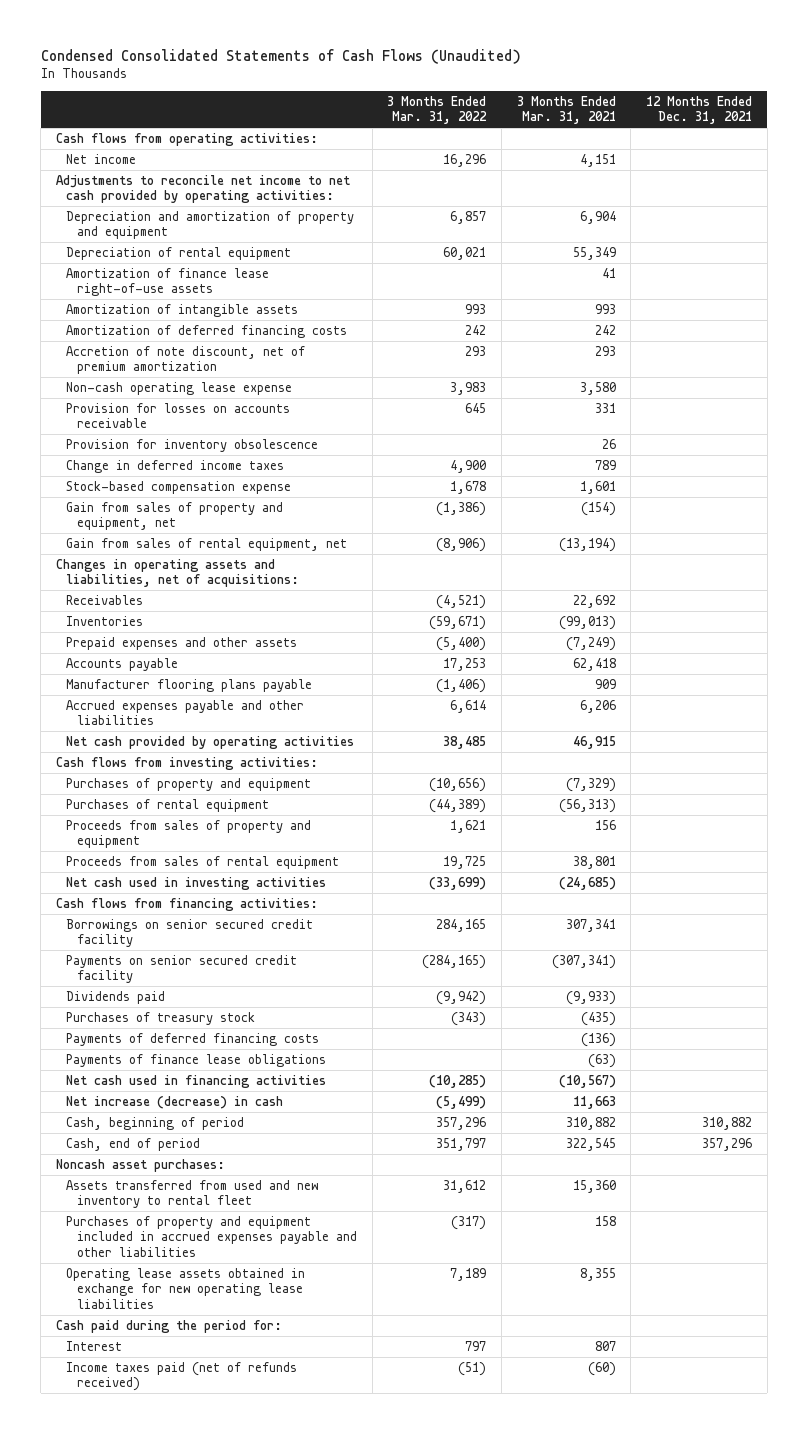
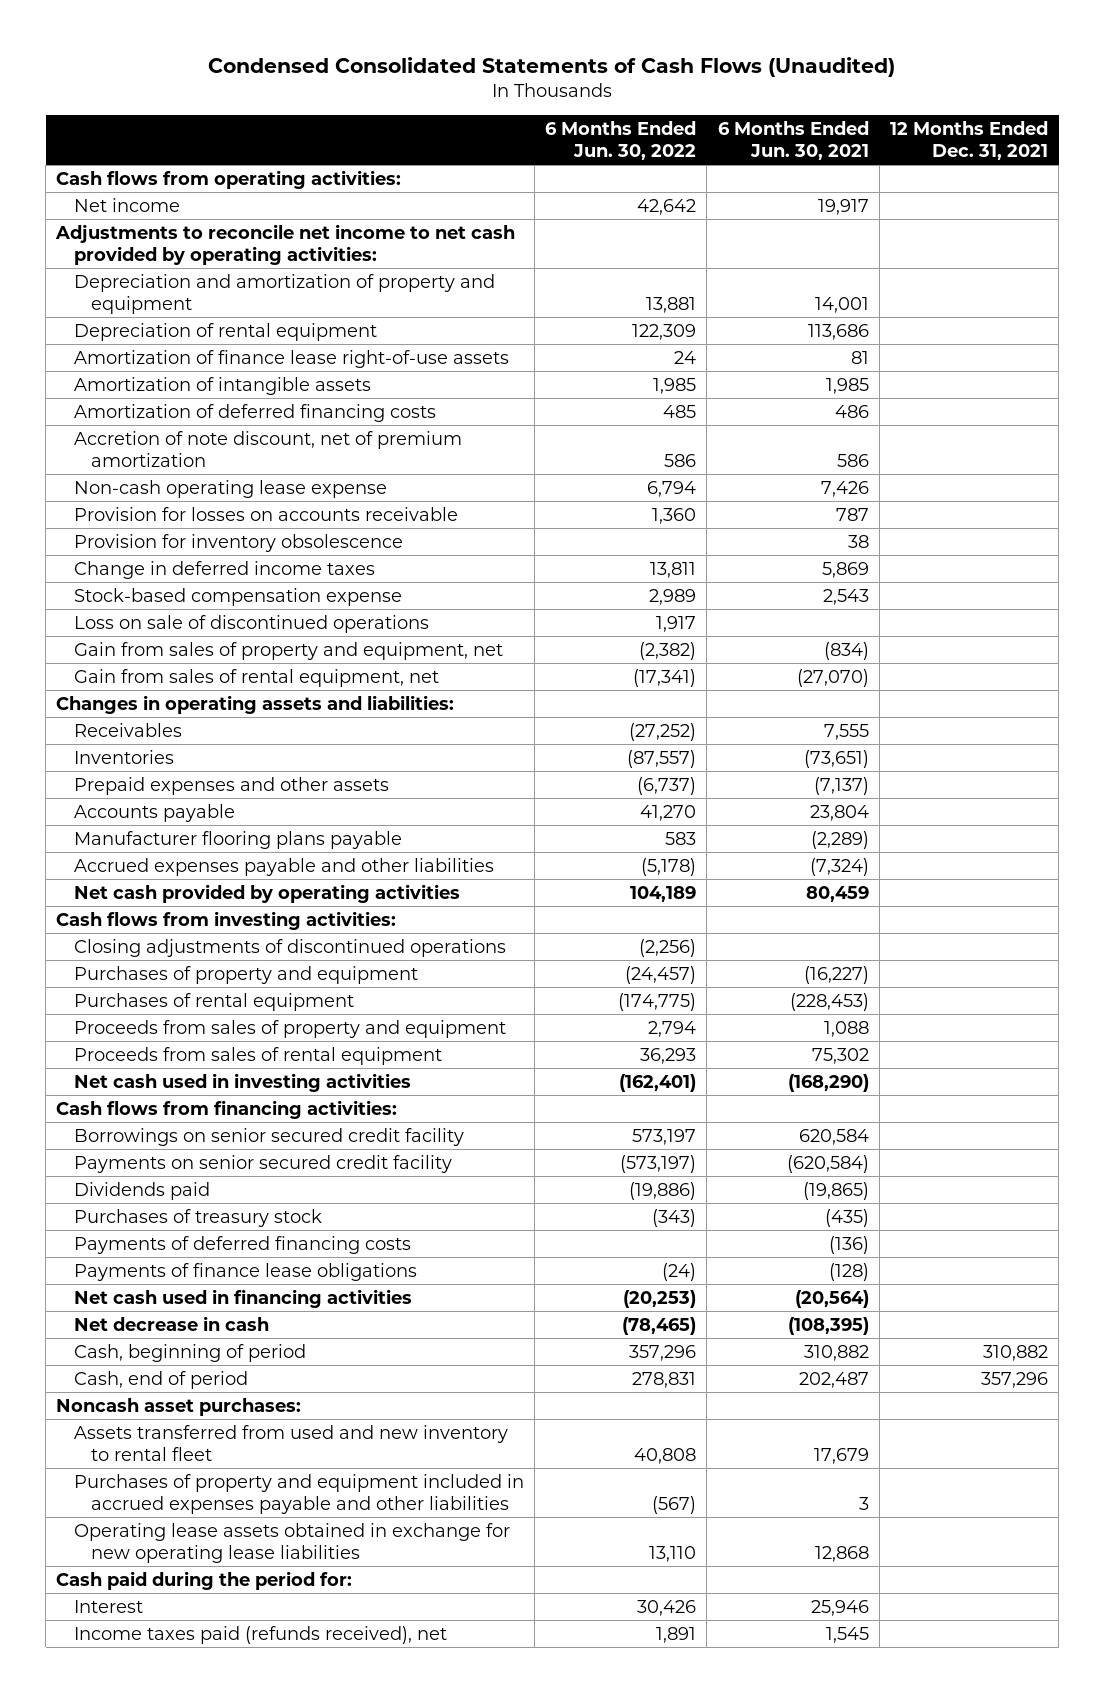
- | 3 Months Ended Mar. 31, 2022 | 3 Months Ended Mar. 31, 2021 | 12 Months Ended Dec. 31, 2021
+ | 6 Months Ended Jun. 30, 2022 | 6 Months Ended Jun. 30, 2021 | 12 Months Ended Dec. 31, 2021
+ Loss on sale of discontinued operations | 1,917 | |
- Changes in operating assets and liabilities, net of acquisitions:
+ Changes in operating assets and liabilities:
+ Closing adjustments of discontinued operations | (2,256) | |
- Net increase (decrease) in cash | (5,499) | 11,663 |
+ Net decrease in cash | (78,465) | (108,395) |
- Income taxes paid (net of refunds received) | (51) | (60) |
+ Income taxes paid (refunds received), net | 1,891 | 1,545 |

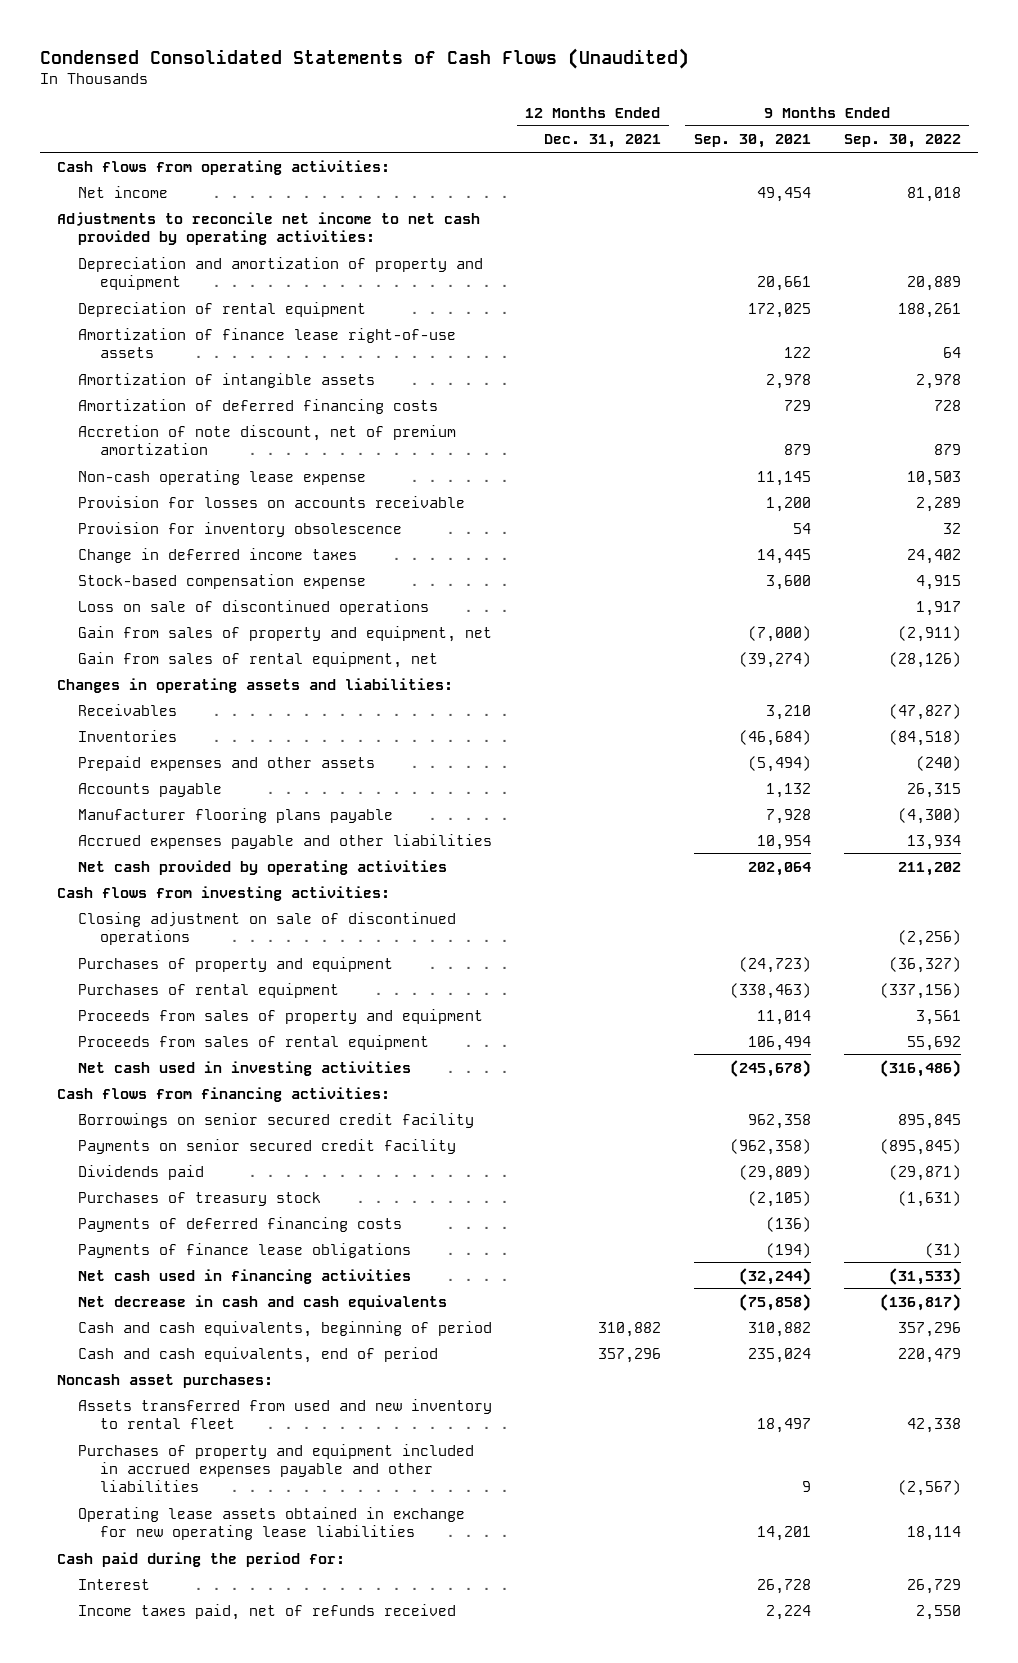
- | 6 Months Ended Jun. 30, 2022 | 6 Months Ended Jun. 30, 2021 | 12 Months Ended Dec. 31, 2021
+ | 12 Months Ended Dec. 31, 2021 | 9 Months Ended Sep. 30, 2021 | 9 Months Ended Sep. 30, 2022
- Closing adjustments of discontinued operations | (2,256) | |
+ Closing adjustment on sale of discontinued operations | | | (2,256)
- Net decrease in cash | (78,465) | (108,395) |
- Cash, beginning of period | 357,296 | 310,882 | 310,882
- Cash, end of period | 278,831 | 202,487 | 357,296
+ Net decrease in cash and cash equivalents | | (75,858) | (136,817)
+ Cash and cash equivalents, beginning of period | 310,882 | 310,882 | 357,296
+ Cash and cash equivalents, end of period | 357,296 | 235,024 | 220,479
- Income taxes paid (refunds received), net | 1,891 | 1,545 |
+ Income taxes paid, net of refunds received | | 2,224 | 2,550

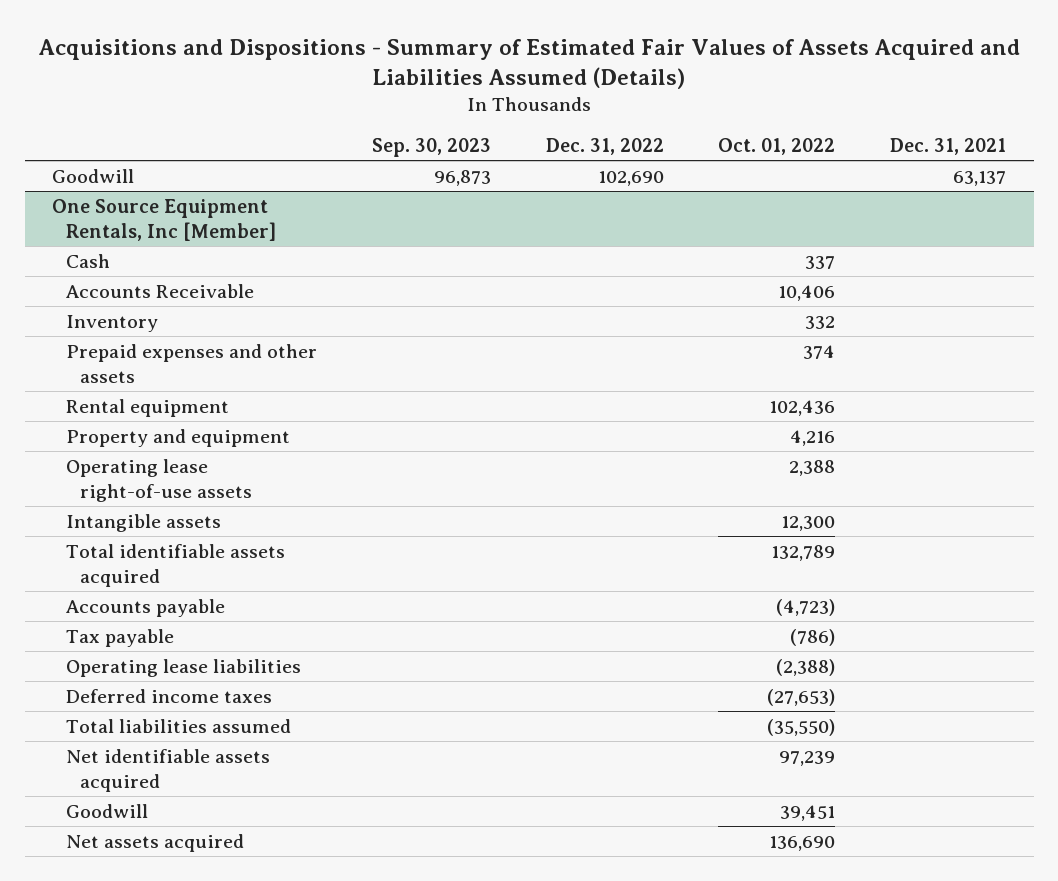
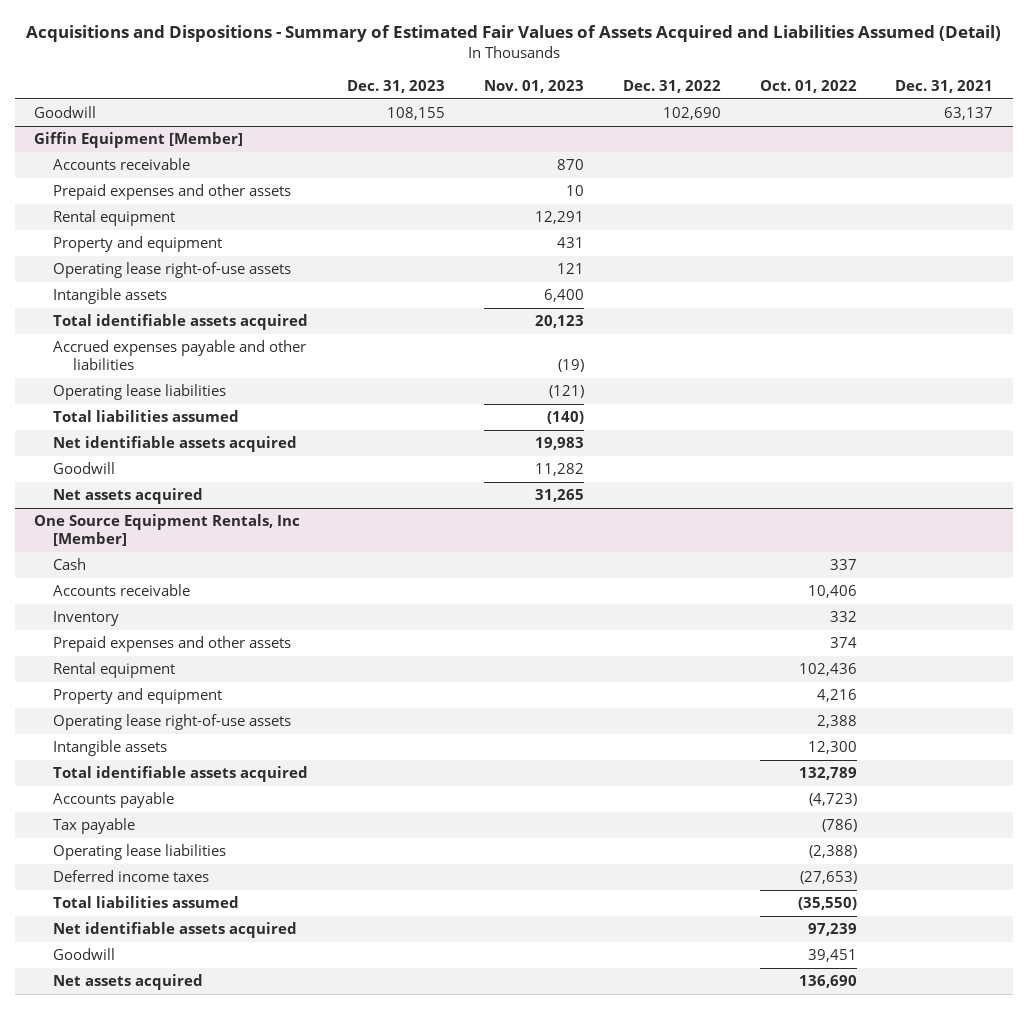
- Acquisitions and Dispositions - Summary of Estimated Fair Values of Assets Acquired and Liabilities Assumed (Details)
+ Acquisitions and Dispositions - Summary of Estimated Fair Values of Assets Acquired and Liabilities Assumed (Detail)
- | Sep. 30, 2023 | Dec. 31, 2022 | Oct. 01, 2022 | Dec. 31, 2021
+ | Dec. 31, 2023 | Nov. 01, 2023 | Dec. 31, 2022 | Oct. 01, 2022 | Dec. 31, 2021
+ Giffin Equipment [Member]
+ Accounts receivable | | 870 | | |
+ Prepaid expenses and other assets | | 10 | | |
+ Rental equipment | | 12,291 | | |
+ Property and equipment | | 431 | | |
+ Operating lease right-of-use assets | | 121 | | |
+ Intangible assets | | 6,400 | | |
+ Total identifiable assets acquired | | 20,123 | | |
+ Accrued expenses payable and other liabilities | | (19) | | |
+ Operating lease liabilities | | (121) | | |
+ Total liabilities assumed | | (140) | | |
+ Net identifiable assets acquired | | 19,983 | | |
+ Goodwill | | 11,282 | | |
+ Net assets acquired | | 31,265 | | |
@ One Source Equipment Rentals, Inc [Member]
- Accounts Receivable | | | 10,406 |
+ Accounts receivable | | | | 10,406 |

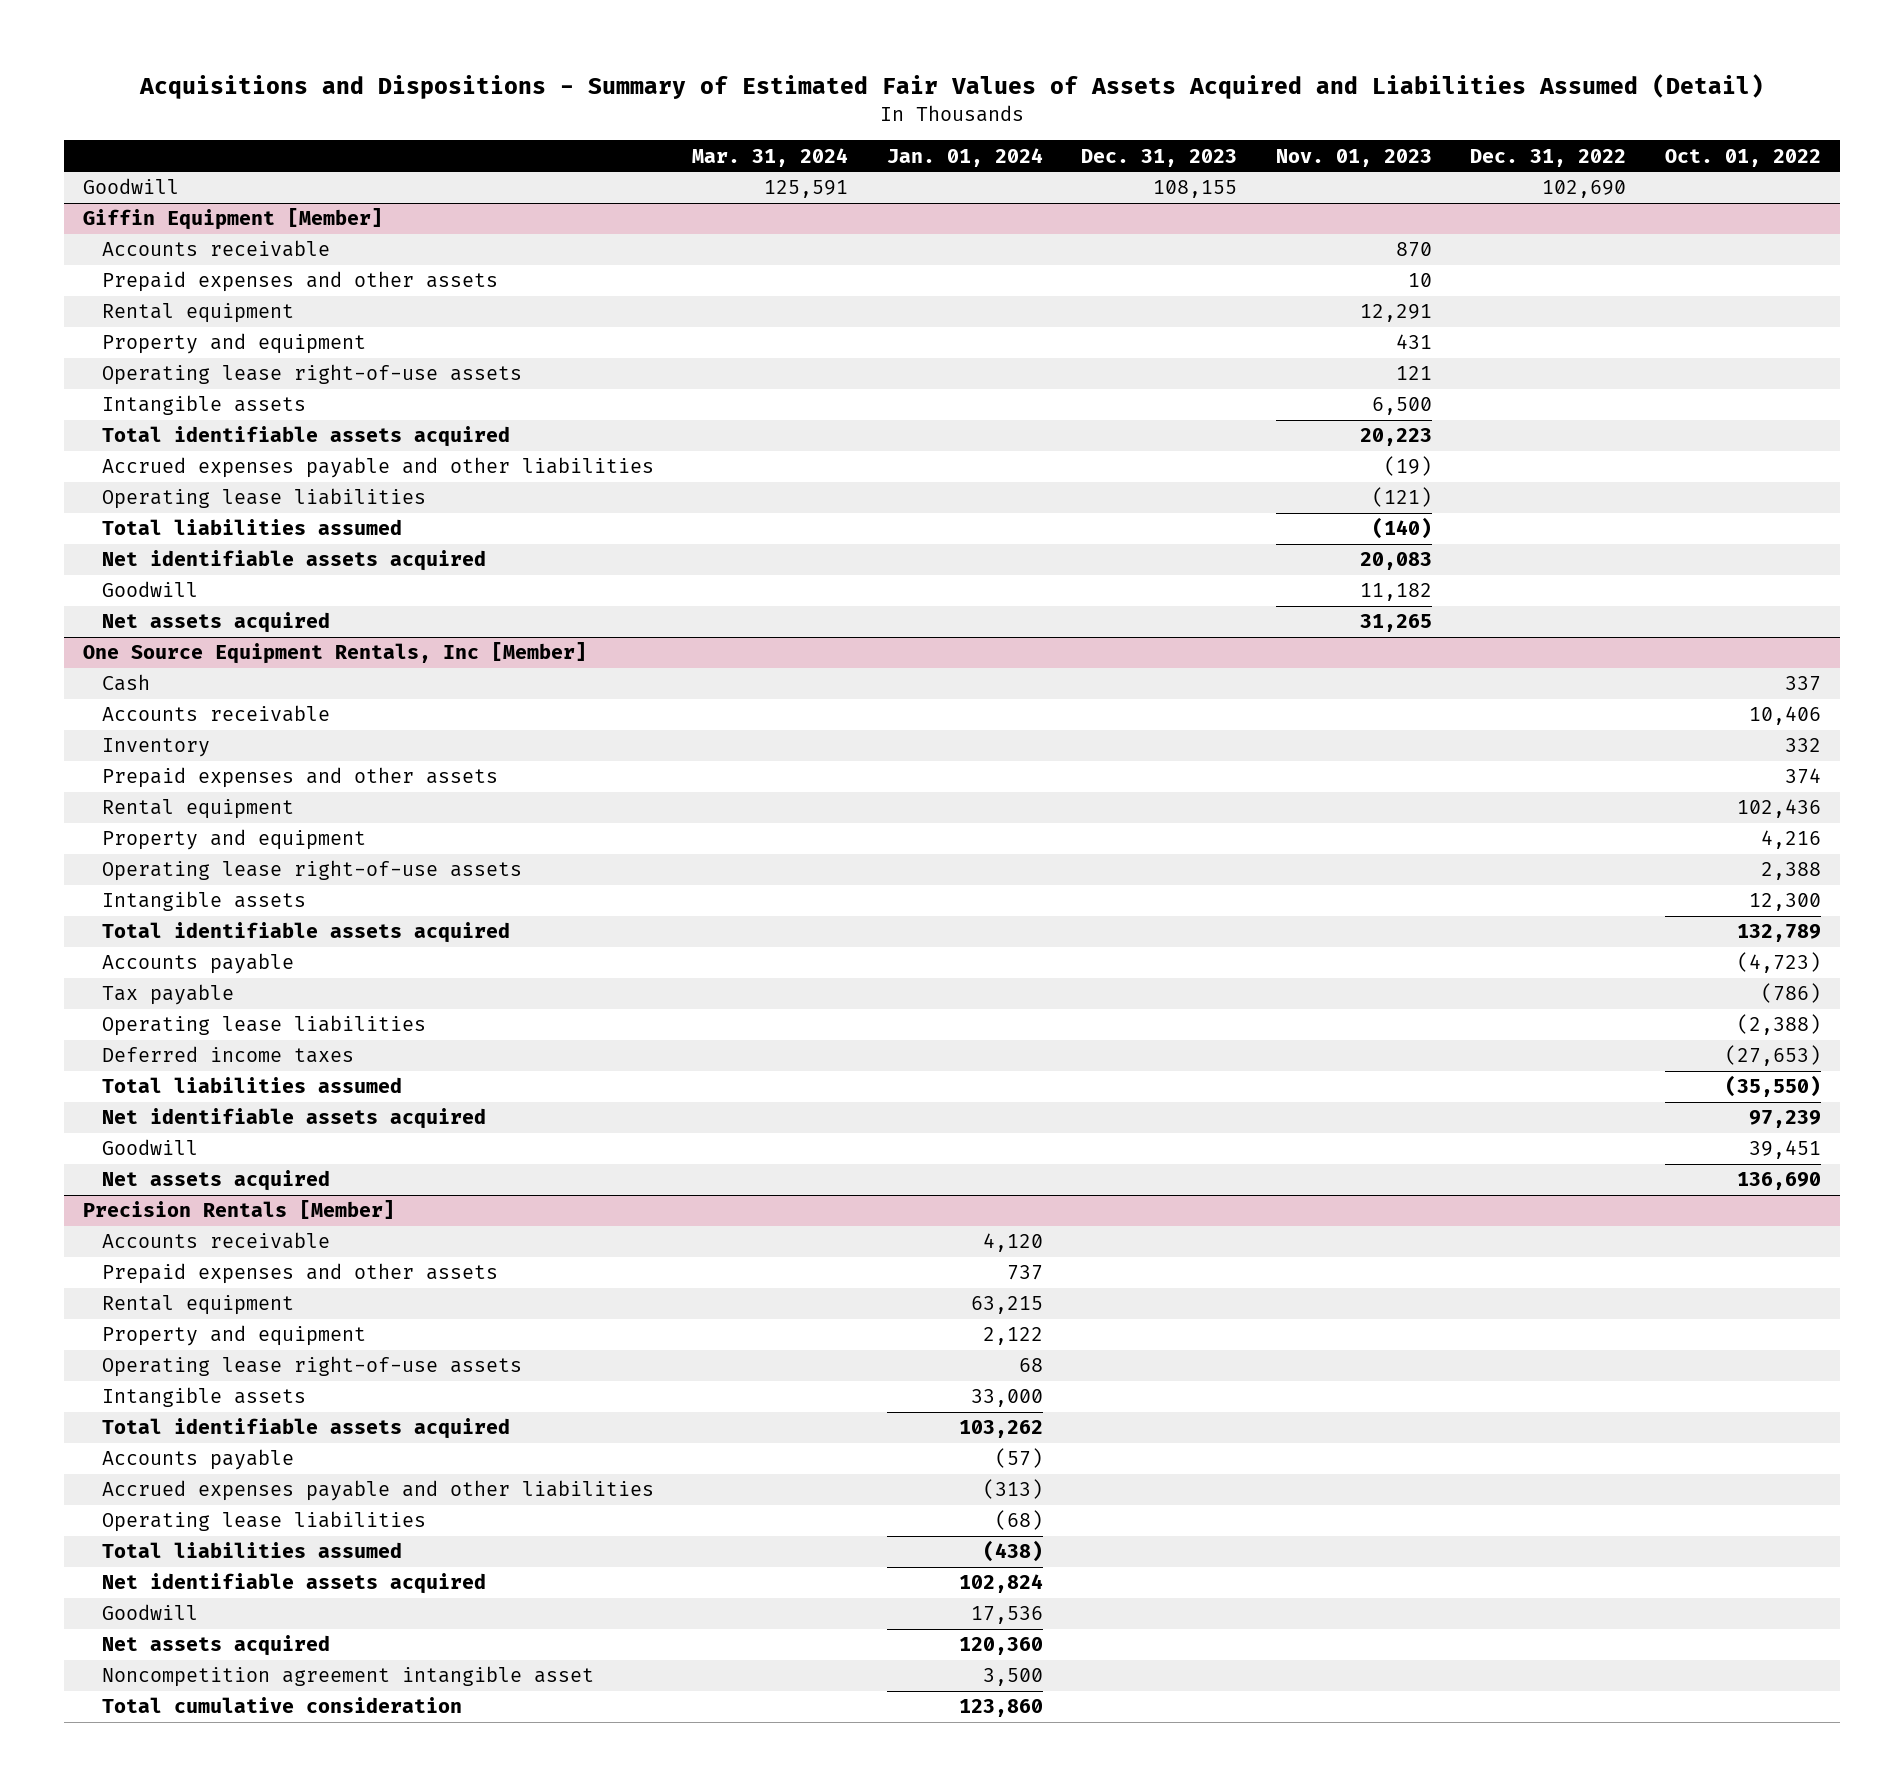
- | Dec. 31, 2023 | Nov. 01, 2023 | Dec. 31, 2022 | Oct. 01, 2022 | Dec. 31, 2021
+ | Mar. 31, 2024 | Jan. 01, 2024 | Dec. 31, 2023 | Nov. 01, 2023 | Dec. 31, 2022 | Oct. 01, 2022
@ Giffin Equipment [Member]
- Intangible assets | | 6,400 | | |
- Total identifiable assets acquired | | 20,123 | | |
+ Intangible assets | | | | 6,500 | |
+ Total identifiable assets acquired | | | | 20,223 | |
- Net identifiable assets acquired | | 19,983 | | |
- Goodwill | | 11,282 | | |
+ Net identifiable assets acquired | | | | 20,083 | |
+ Goodwill | | | | 11,182 | |
+ Precision Rentals [Member]
+ Accounts receivable | | 4,120 | | | |
+ Prepaid expenses and other assets | | 737 | | | |
+ Rental equipment | | 63,215 | | | |
+ Property and equipment | | 2,122 | | | |
+ Operating lease right-of-use assets | | 68 | | | |
+ Intangible assets | | 33,000 | | | |
+ Total identifiable assets acquired | | 103,262 | | | |
+ Accounts payable | | (57) | | | |
+ Accrued expenses payable and other liabilities | | (313) | | | |
+ Operating lease liabilities | | (68) | | | |
+ Total liabilities assumed | | (438) | | | |
+ Net identifiable assets acquired | | 102,824 | | | |
+ Goodwill | | 17,536 | | | |
+ Net assets acquired | | 120,360 | | | |
+ Noncompetition agreement intangible asset | | 3,500 | | | |
+ Total cumulative consideration | | 123,860 | | | |

